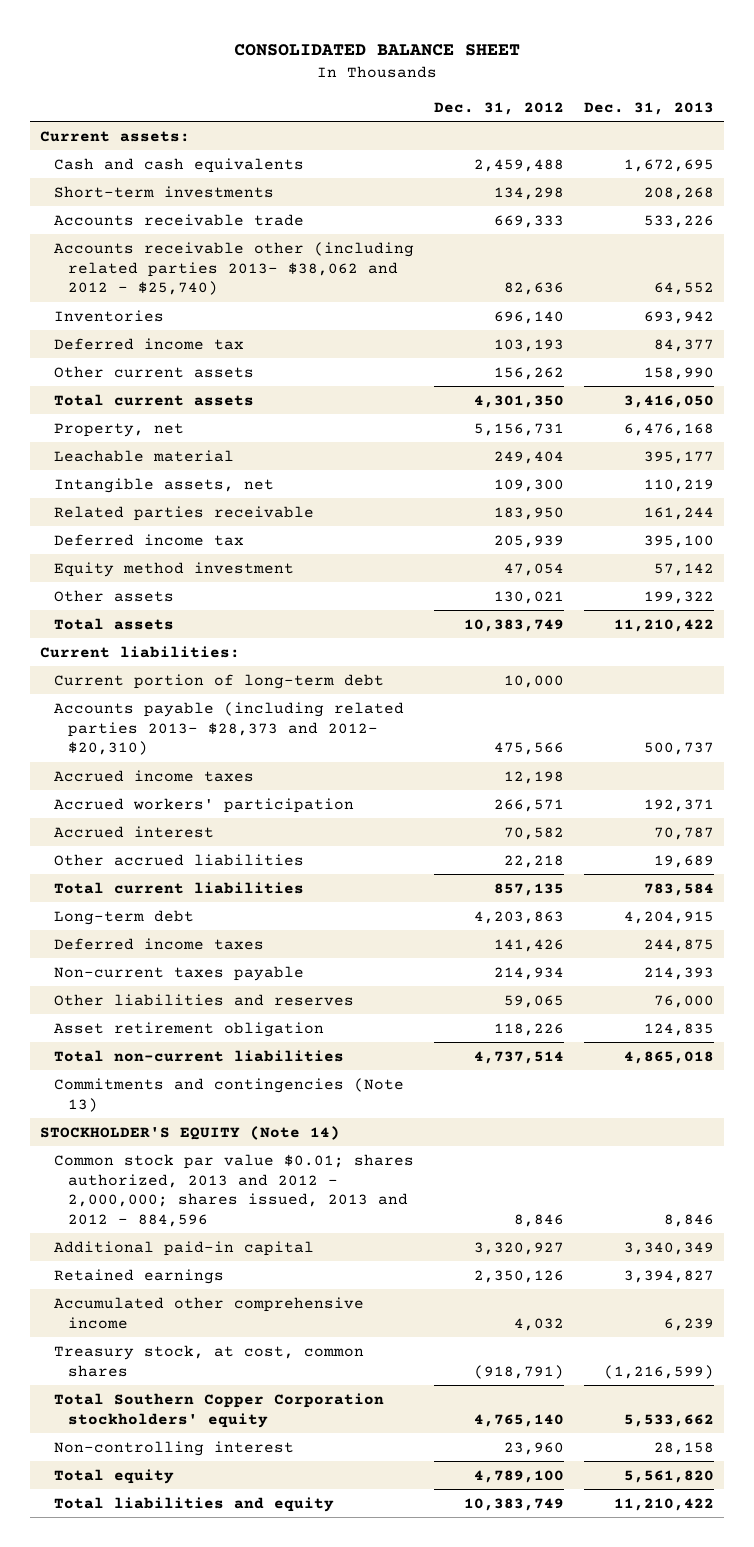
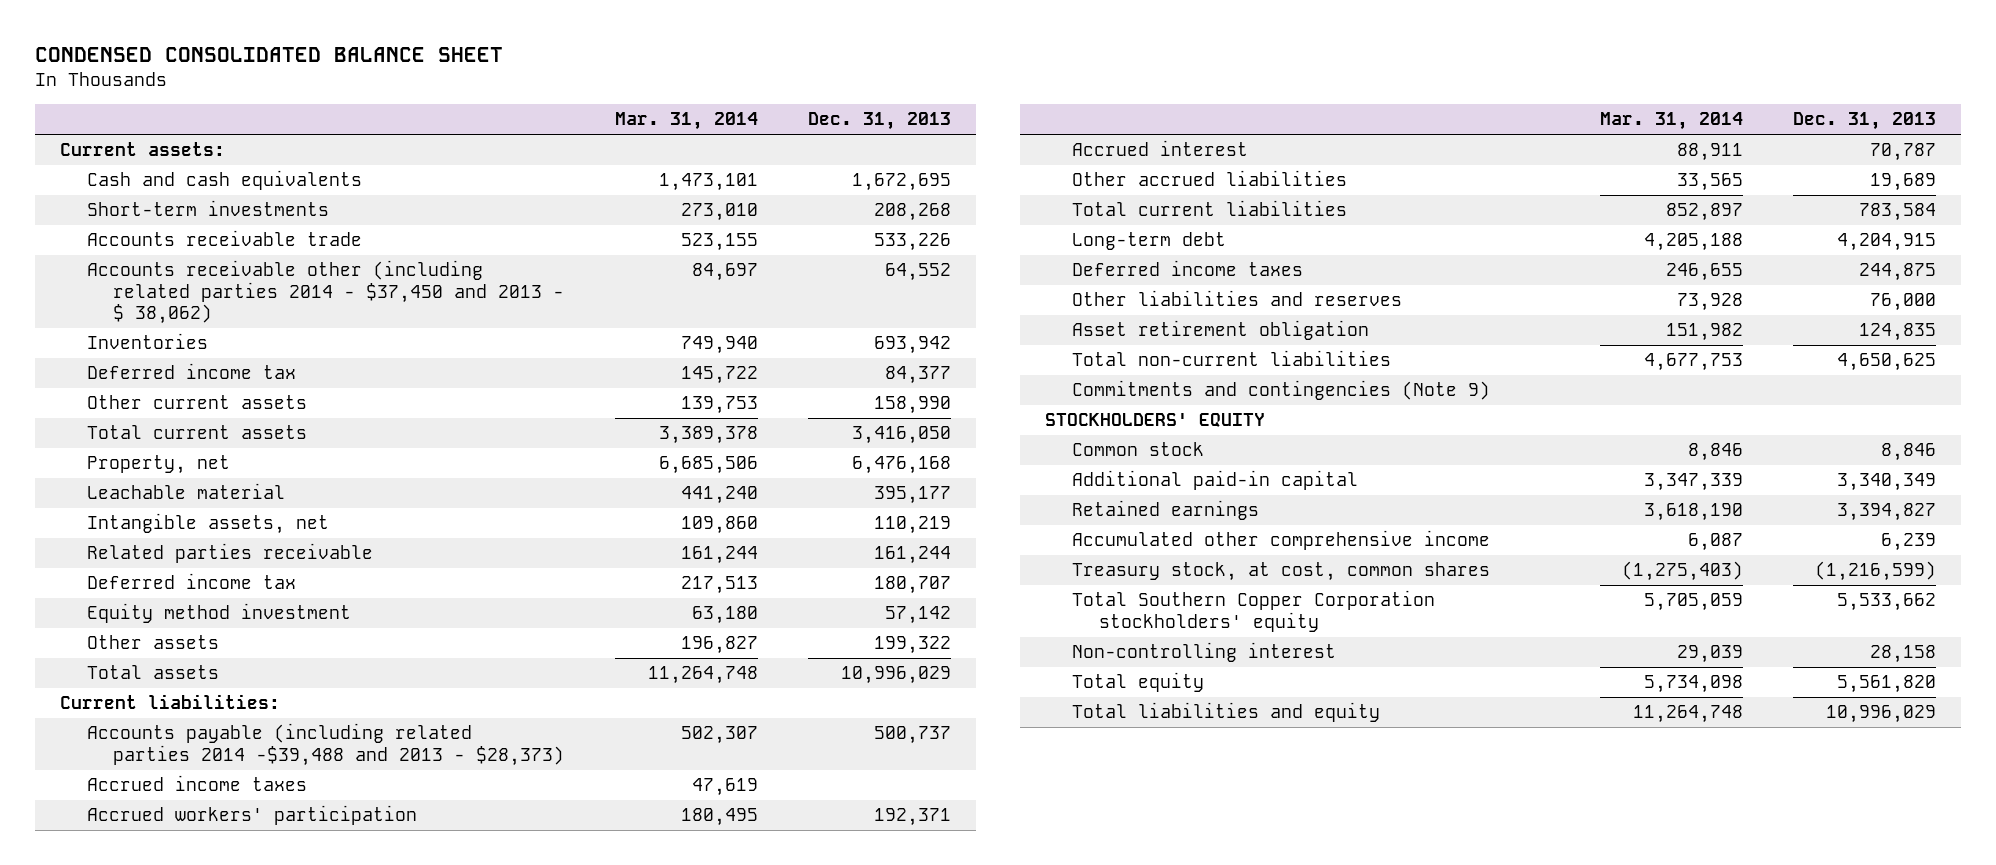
- CONSOLIDATED BALANCE SHEET
+ CONDENSED CONSOLIDATED BALANCE SHEET
- | Dec. 31, 2012 | Dec. 31, 2013
+ | Mar. 31, 2014 | Dec. 31, 2013
- Accounts receivable other (including related parties 2013- $38,062 and 2012 - $25,740) | 82,636 | 64,552
+ Accounts receivable other (including related parties 2014 - $37,450 and 2013 - $ 38,062) | 84,697 | 64,552
- Deferred income tax | 205,939 | 395,100
+ Deferred income tax | 217,513 | 180,707
- Total assets | 10,383,749 | 11,210,422
+ Total assets | 11,264,748 | 10,996,029
- Current portion of long-term debt | 10,000 |
- Accounts payable (including related parties 2013- $28,373 and 2012- $20,310) | 475,566 | 500,737
+ Accounts payable (including related parties 2014 -$39,488 and 2013 - $28,373) | 502,307 | 500,737
- Non-current taxes payable | 214,934 | 214,393
- Total non-current liabilities | 4,737,514 | 4,865,018
- Commitments and contingencies (Note 13)
- STOCKHOLDER'S EQUITY (Note 14)
- Common stock par value $0.01; shares authorized, 2013 and 2012 - 2,000,000; shares issued, 2013 and 2012 - 884,596 | 8,846 | 8,846
+ Total non-current liabilities | 4,677,753 | 4,650,625
+ Commitments and contingencies (Note 9)
+ STOCKHOLDERS' EQUITY
+ Common stock | 8,846 | 8,846
- Total liabilities and equity | 10,383,749 | 11,210,422
+ Total liabilities and equity | 11,264,748 | 10,996,029

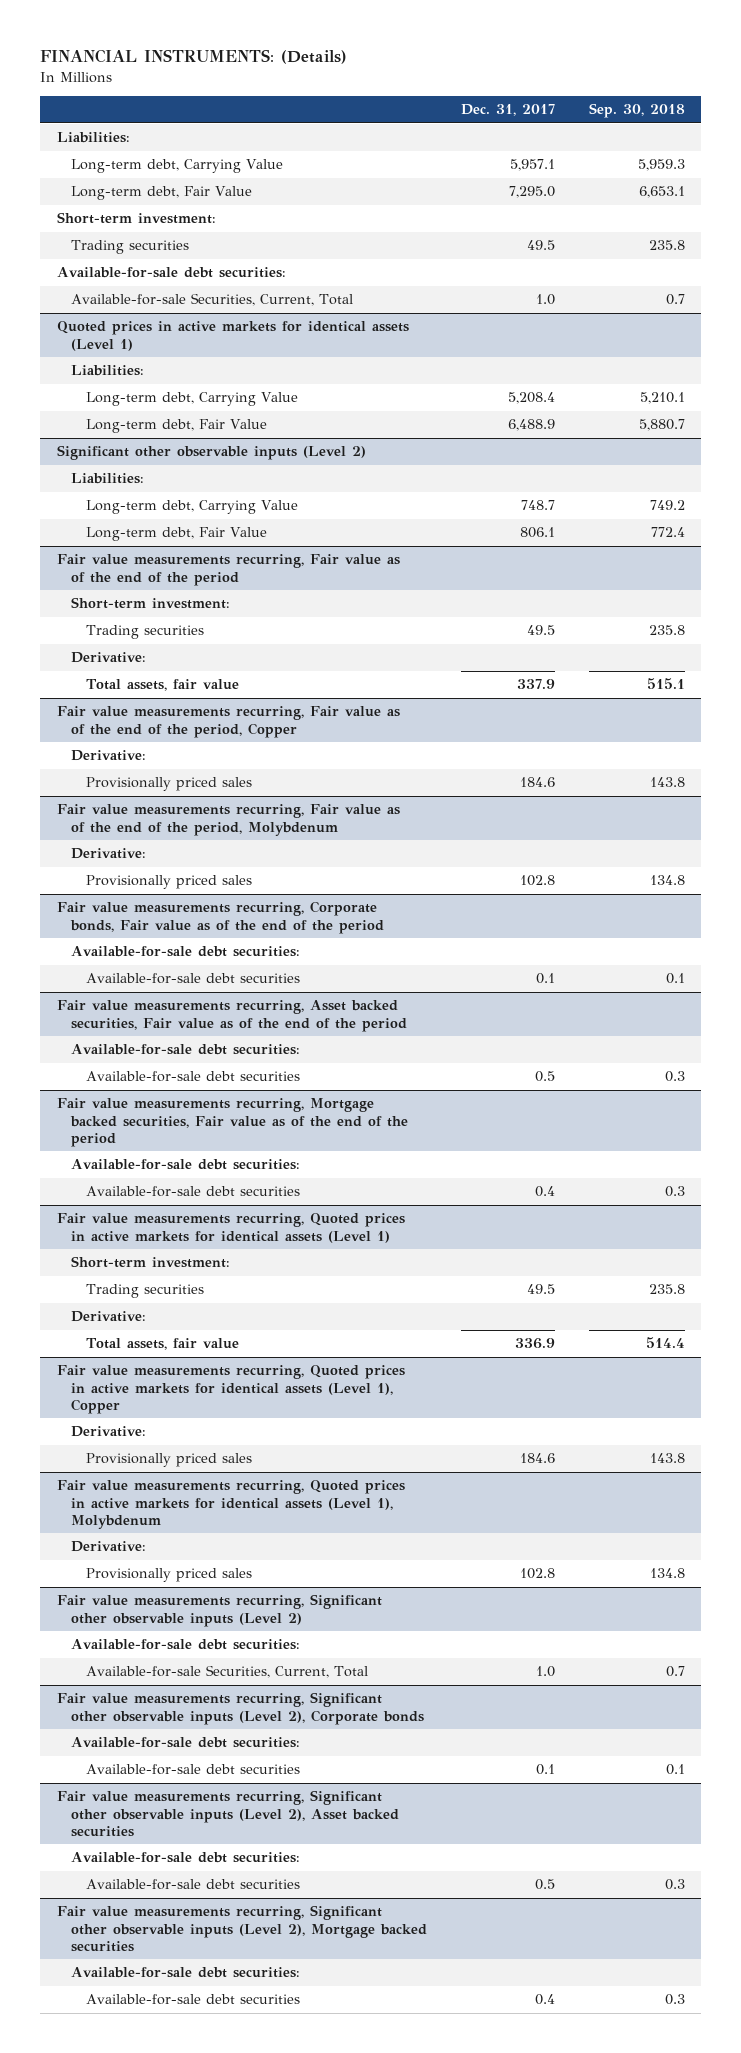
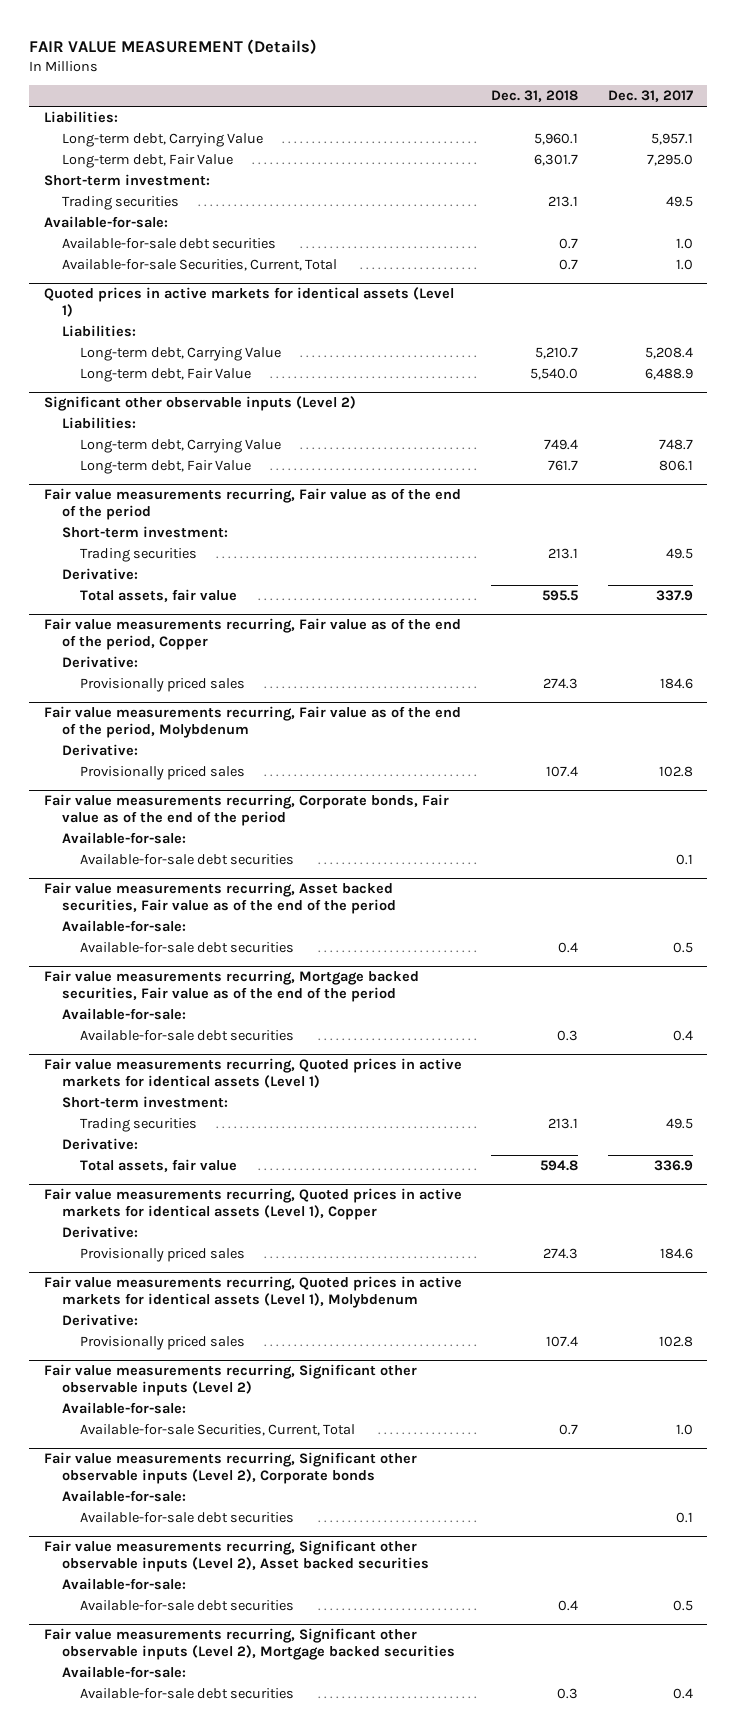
- FINANCIAL INSTRUMENTS: (Details)
+ FAIR VALUE MEASUREMENT (Details)
- | Dec. 31, 2017 | Sep. 30, 2018
+ | Dec. 31, 2018 | Dec. 31, 2017
- Available-for-sale debt securities:
+ Available-for-sale:
+ Available-for-sale debt securities | 0.7 | 1.0
@ Fair value measurements recurring, Corporate bonds, Fair value as of the end of the period
- Available-for-sale debt securities:
+ Available-for-sale:
@ Fair value measurements recurring, Asset backed securities, Fair value as of the end of the period
- Available-for-sale debt securities:
+ Available-for-sale:
@ Fair value measurements recurring, Mortgage backed securities, Fair value as of the end of the period
- Available-for-sale debt securities:
+ Available-for-sale:
@ Fair value measurements recurring, Significant other observable inputs (Level 2)
- Available-for-sale debt securities:
+ Available-for-sale:
@ Fair value measurements recurring, Significant other observable inputs (Level 2), Corporate bonds
- Available-for-sale debt securities:
+ Available-for-sale:
@ Fair value measurements recurring, Significant other observable inputs (Level 2), Asset backed securities
- Available-for-sale debt securities:
+ Available-for-sale:
@ Fair value measurements recurring, Significant other observable inputs (Level 2), Mortgage backed securities
- Available-for-sale debt securities:
+ Available-for-sale:

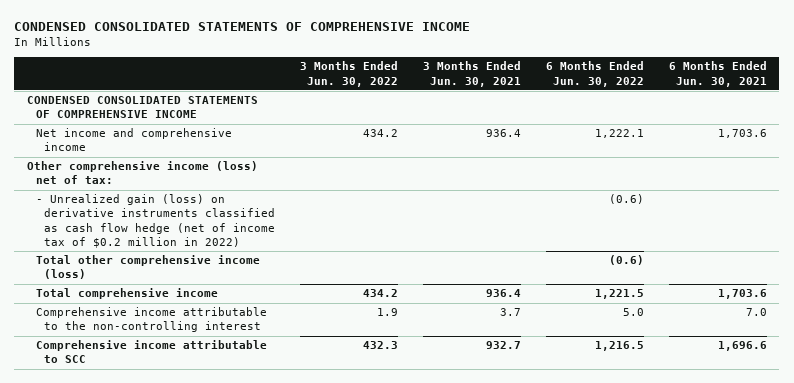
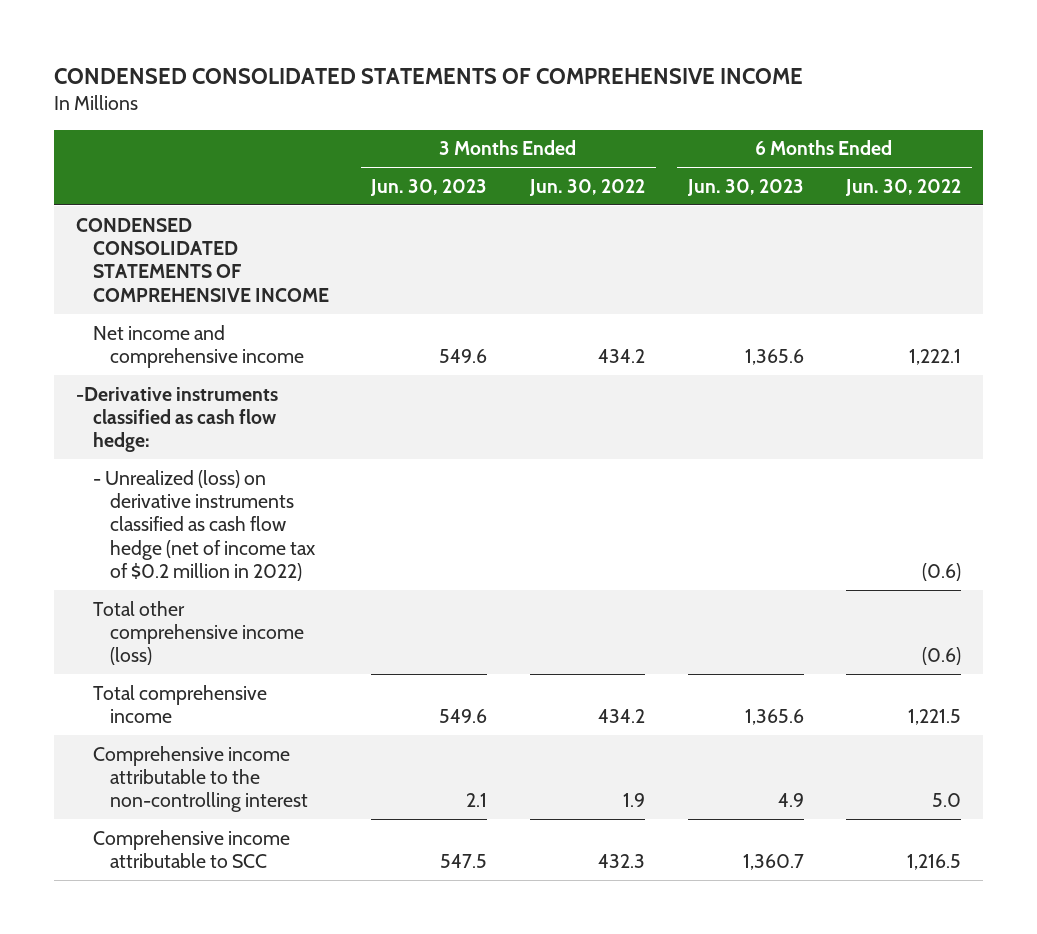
- | 3 Months Ended Jun. 30, 2022 | 3 Months Ended Jun. 30, 2021 | 6 Months Ended Jun. 30, 2022 | 6 Months Ended Jun. 30, 2021
+ | 3 Months Ended Jun. 30, 2023 | 3 Months Ended Jun. 30, 2022 | 6 Months Ended Jun. 30, 2023 | 6 Months Ended Jun. 30, 2022
- Other comprehensive income (loss) net of tax:
- - Unrealized gain (loss) on derivative instruments classified as cash flow hedge (net of income tax of $0.2 million in 2022) | | | (0.6) |
+ -Derivative instruments classified as cash flow hedge:
+ - Unrealized (loss) on derivative instruments classified as cash flow hedge (net of income tax of $0.2 million in 2022) | | | | (0.6)

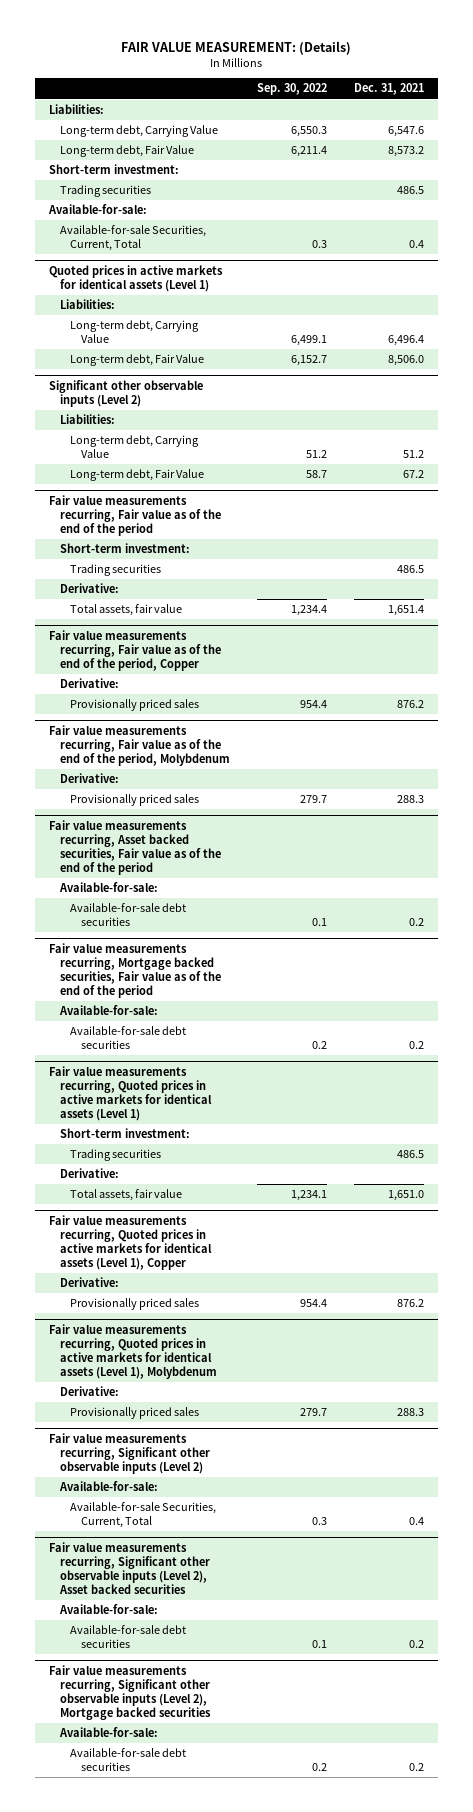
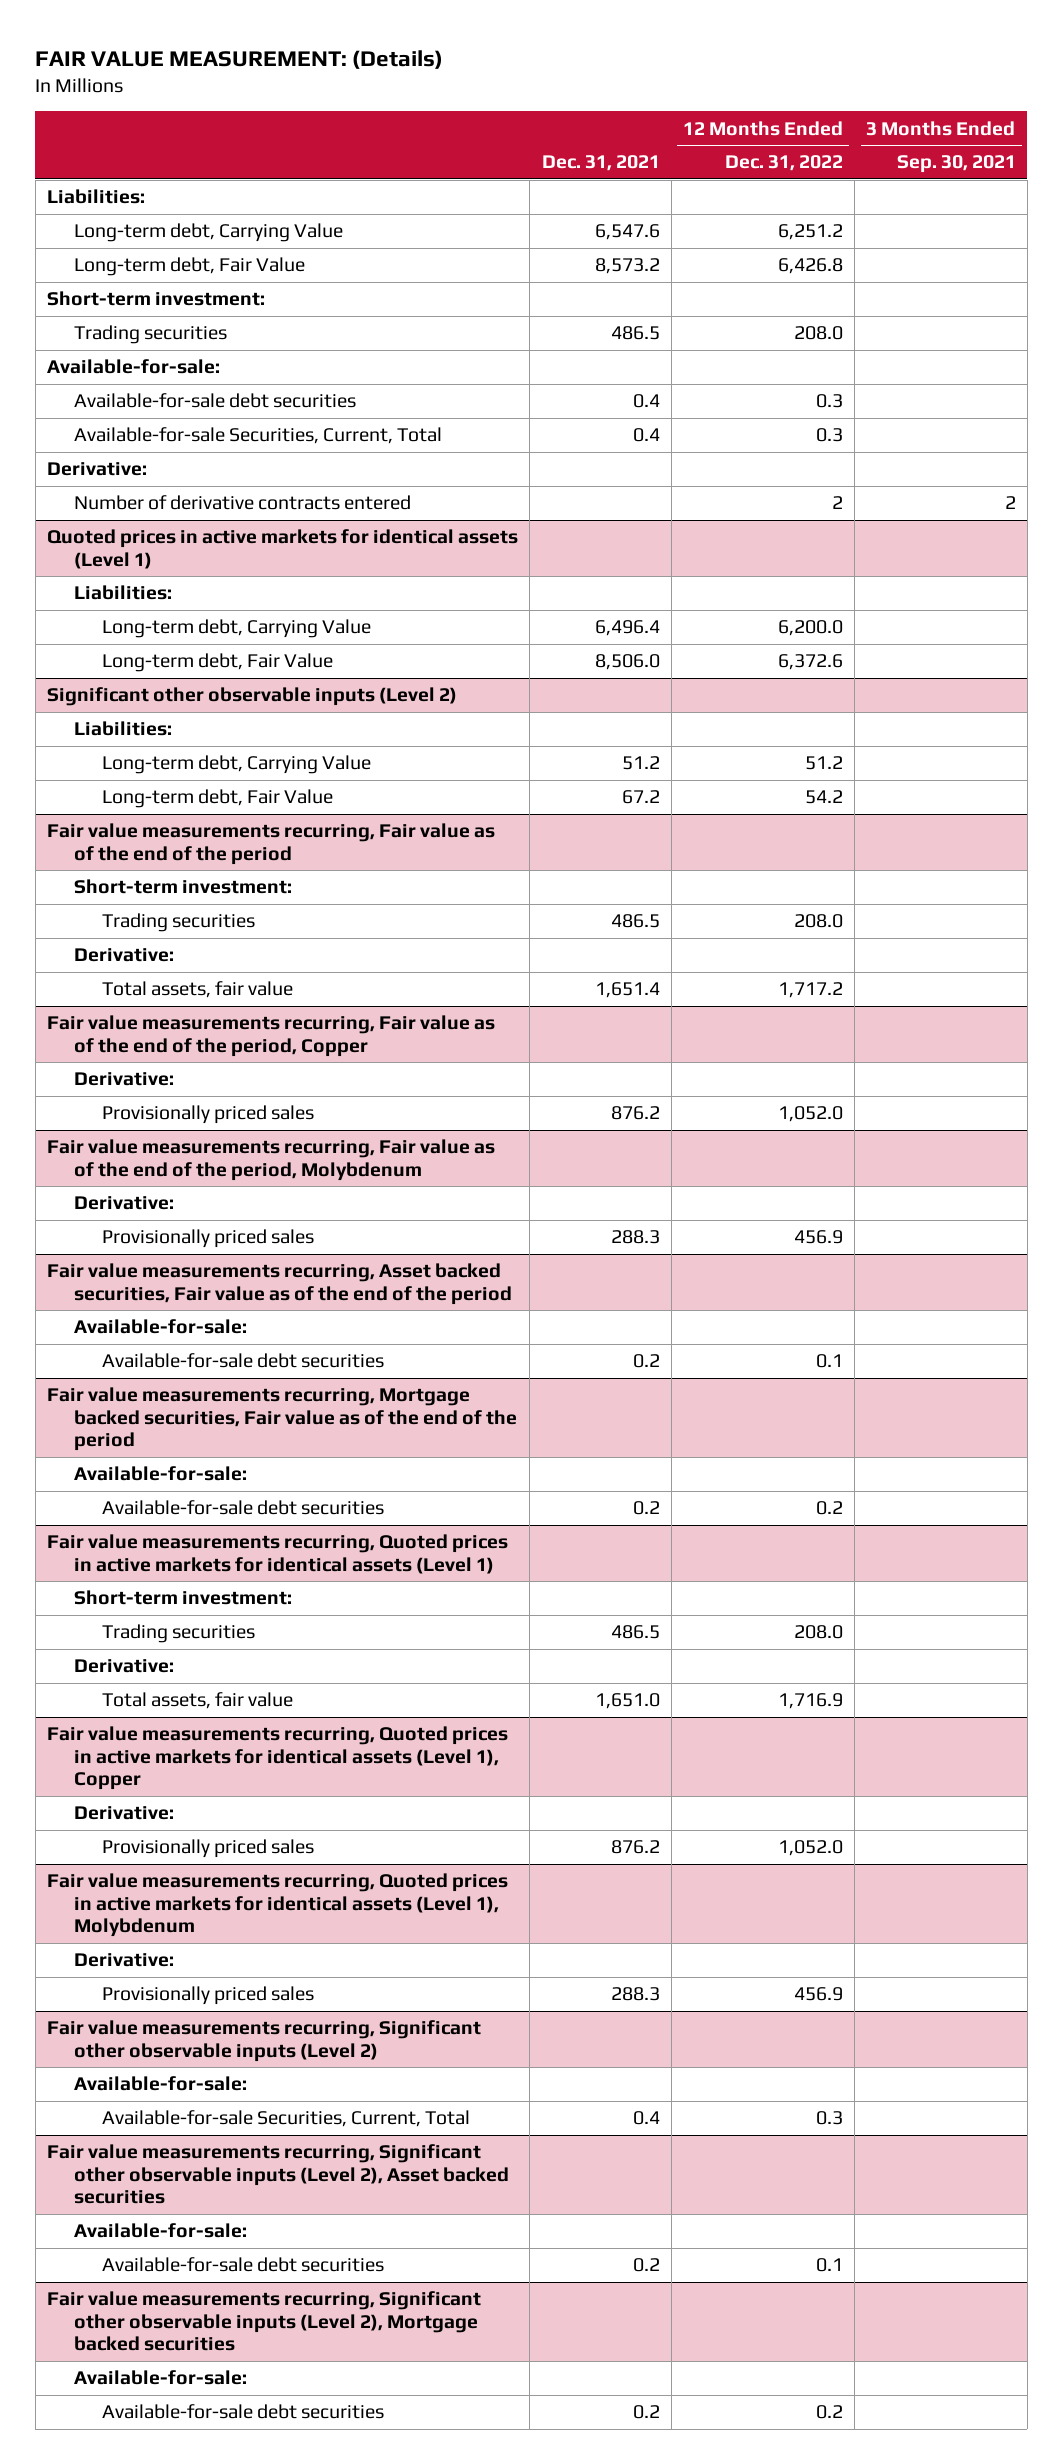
- | Sep. 30, 2022 | Dec. 31, 2021
+ | Dec. 31, 2021 | 12 Months Ended Dec. 31, 2022 | 3 Months Ended Sep. 30, 2021
+ Available-for-sale debt securities | 0.4 | 0.3 |
+ Derivative:
+ Number of derivative contracts entered | | 2 | 2

